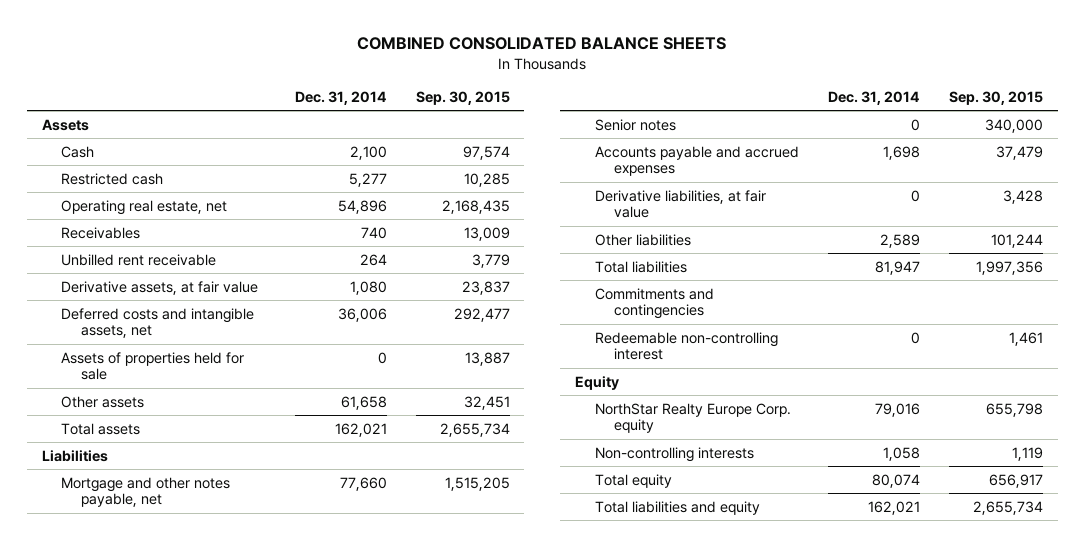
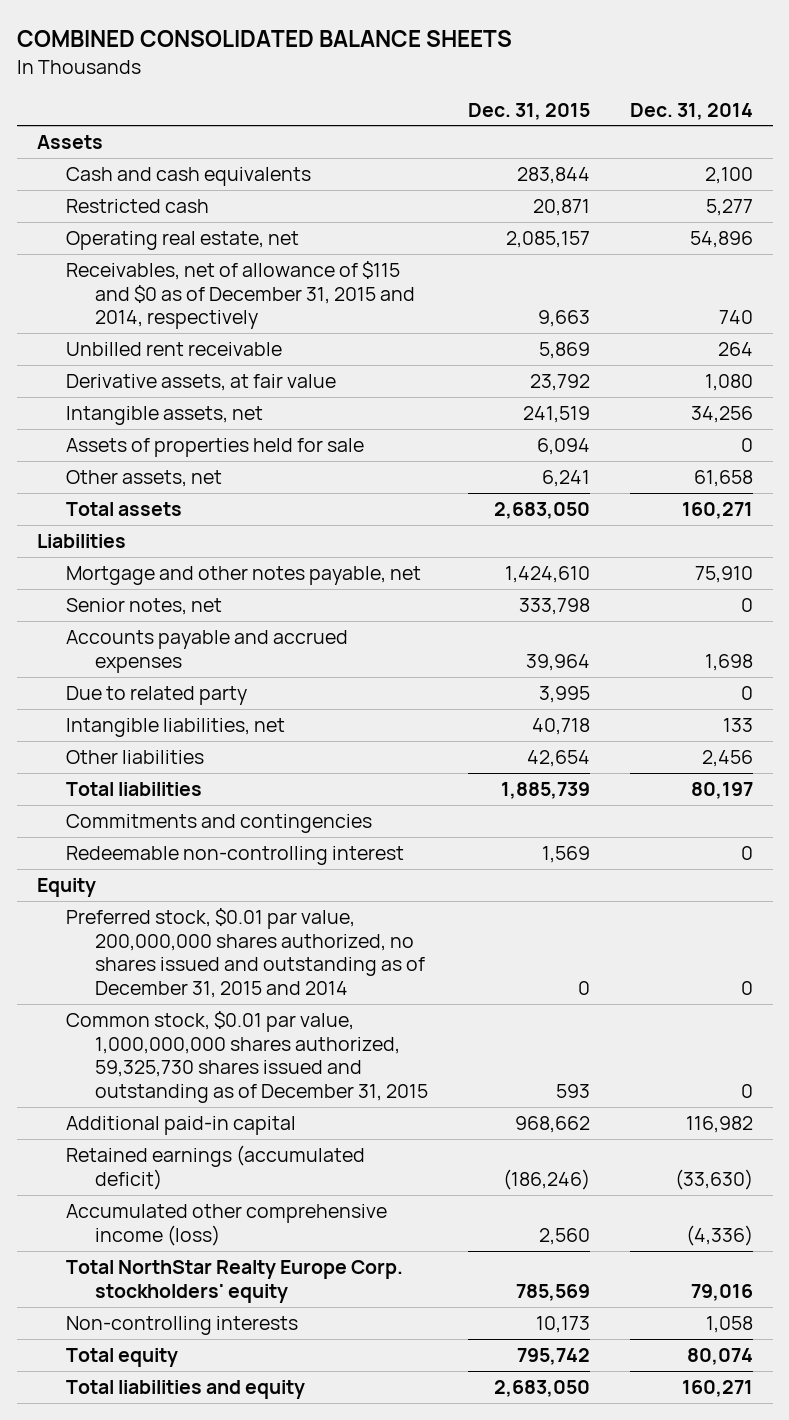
- | Dec. 31, 2014 | Sep. 30, 2015
+ | Dec. 31, 2015 | Dec. 31, 2014
- Cash | 2,100 | 97,574
+ Cash and cash equivalents | 283,844 | 2,100
- Receivables | 740 | 13,009
+ Receivables, net of allowance of $115 and $0 as of December 31, 2015 and 2014, respectively | 9,663 | 740
- Deferred costs and intangible assets, net | 36,006 | 292,477
+ Intangible assets, net | 241,519 | 34,256
- Other assets | 61,658 | 32,451
- Total assets | 162,021 | 2,655,734
+ Other assets, net | 6,241 | 61,658
+ Total assets | 2,683,050 | 160,271
- Mortgage and other notes payable, net | 77,660 | 1,515,205
- Senior notes | 0 | 340,000
+ Mortgage and other notes payable, net | 1,424,610 | 75,910
+ Senior notes, net | 333,798 | 0
- Derivative liabilities, at fair value | 0 | 3,428
- Other liabilities | 2,589 | 101,244
- Total liabilities | 81,947 | 1,997,356
+ Due to related party | 3,995 | 0
+ Intangible liabilities, net | 40,718 | 133
+ Other liabilities | 42,654 | 2,456
+ Total liabilities | 1,885,739 | 80,197
- NorthStar Realty Europe Corp. equity | 79,016 | 655,798
+ Preferred stock, $0.01 par value, 200,000,000 shares authorized, no shares issued and outstanding as of December 31, 2015 and 2014 | 0 | 0
+ Common stock, $0.01 par value, 1,000,000,000 shares authorized, 59,325,730 shares issued and outstanding as of December 31, 2015 | 593 | 0
+ Additional paid-in capital | 968,662 | 116,982
+ Retained earnings (accumulated deficit) | (186,246) | (33,630)
+ Accumulated other comprehensive income (loss) | 2,560 | (4,336)
+ Total NorthStar Realty Europe Corp. stockholders' equity | 785,569 | 79,016
- Total liabilities and equity | 162,021 | 2,655,734
+ Total liabilities and equity | 2,683,050 | 160,271

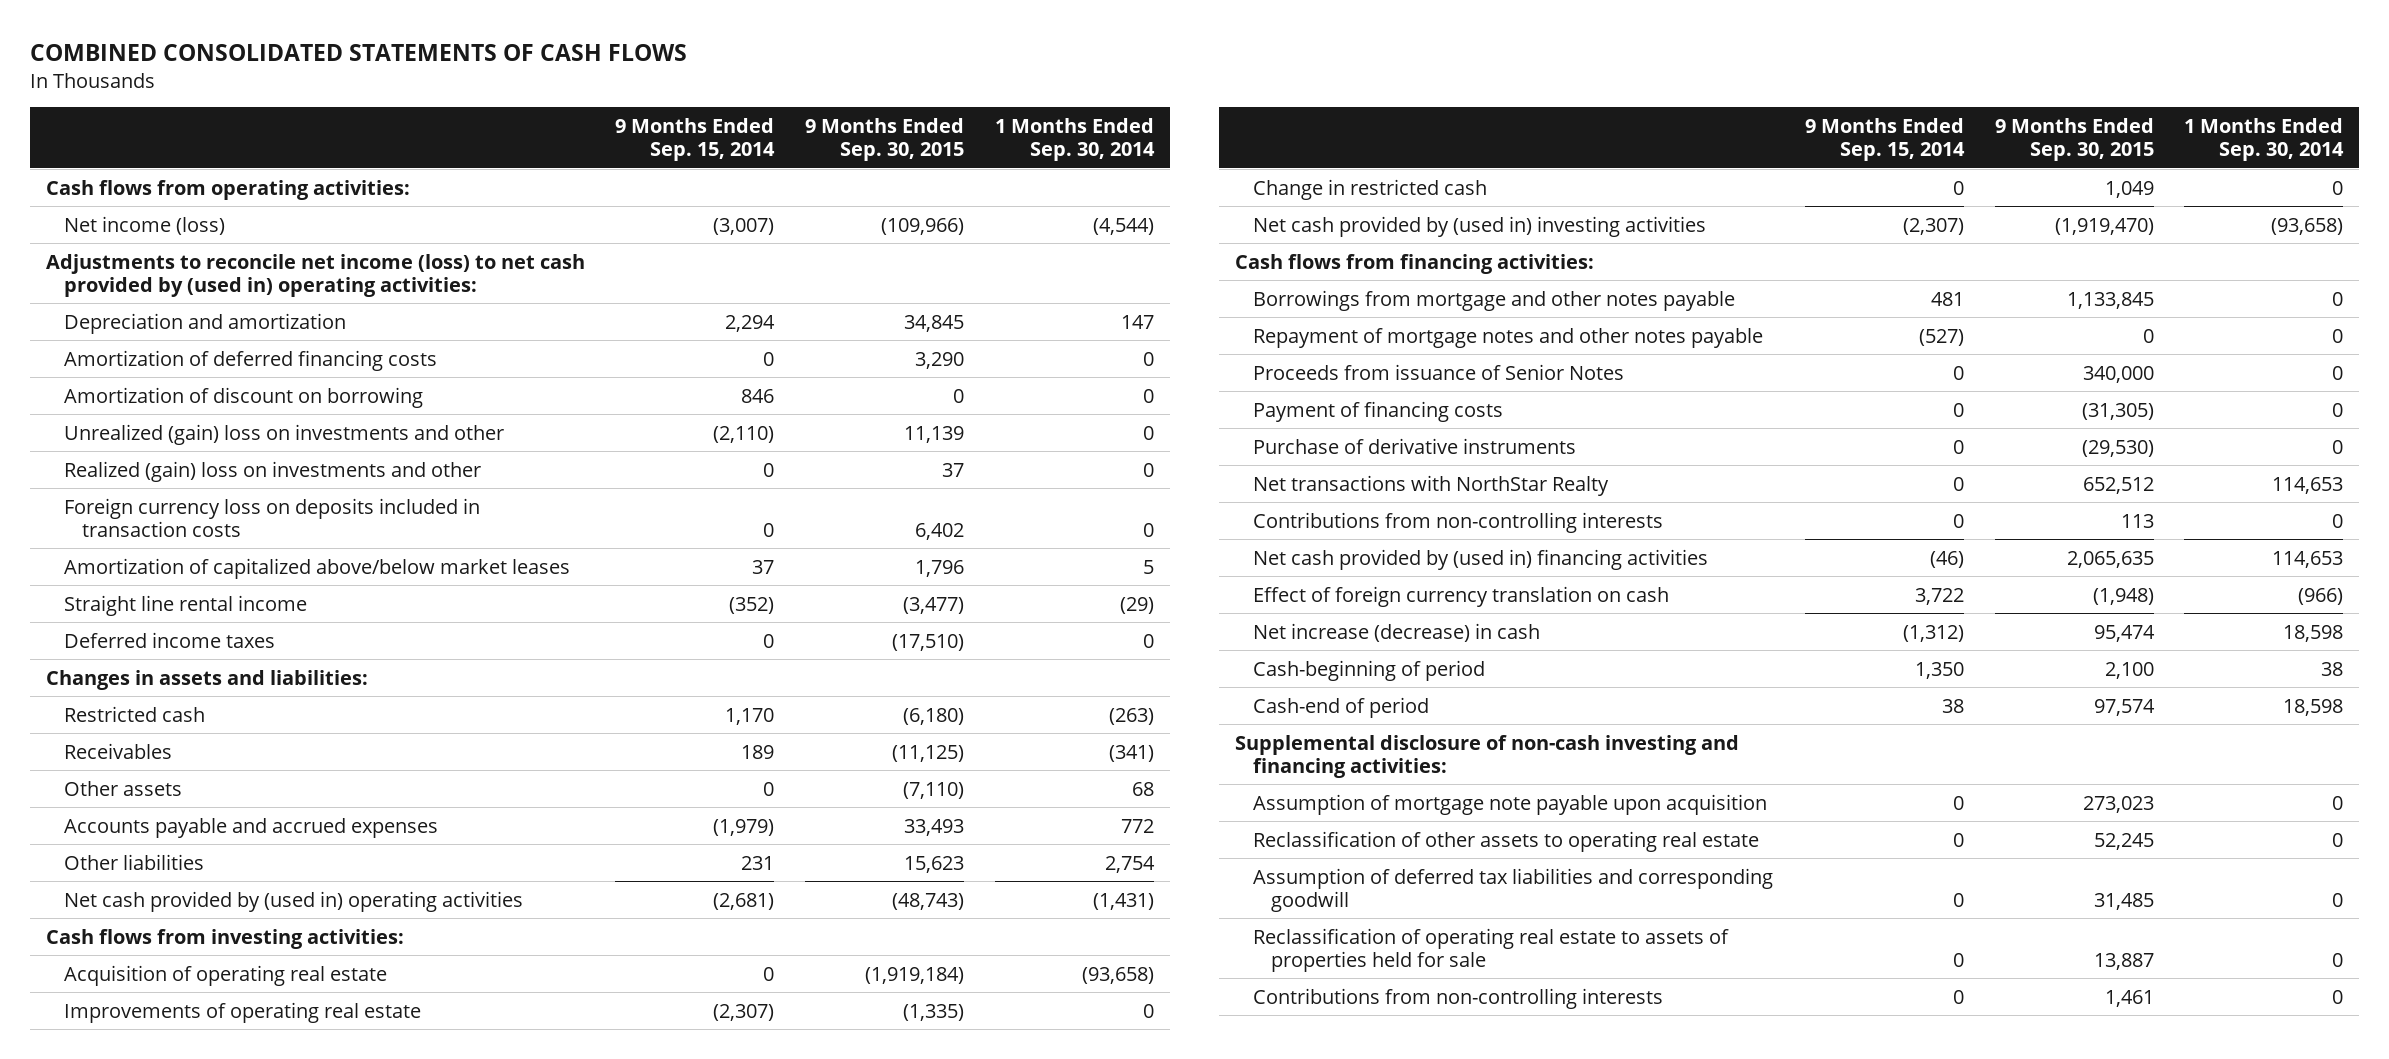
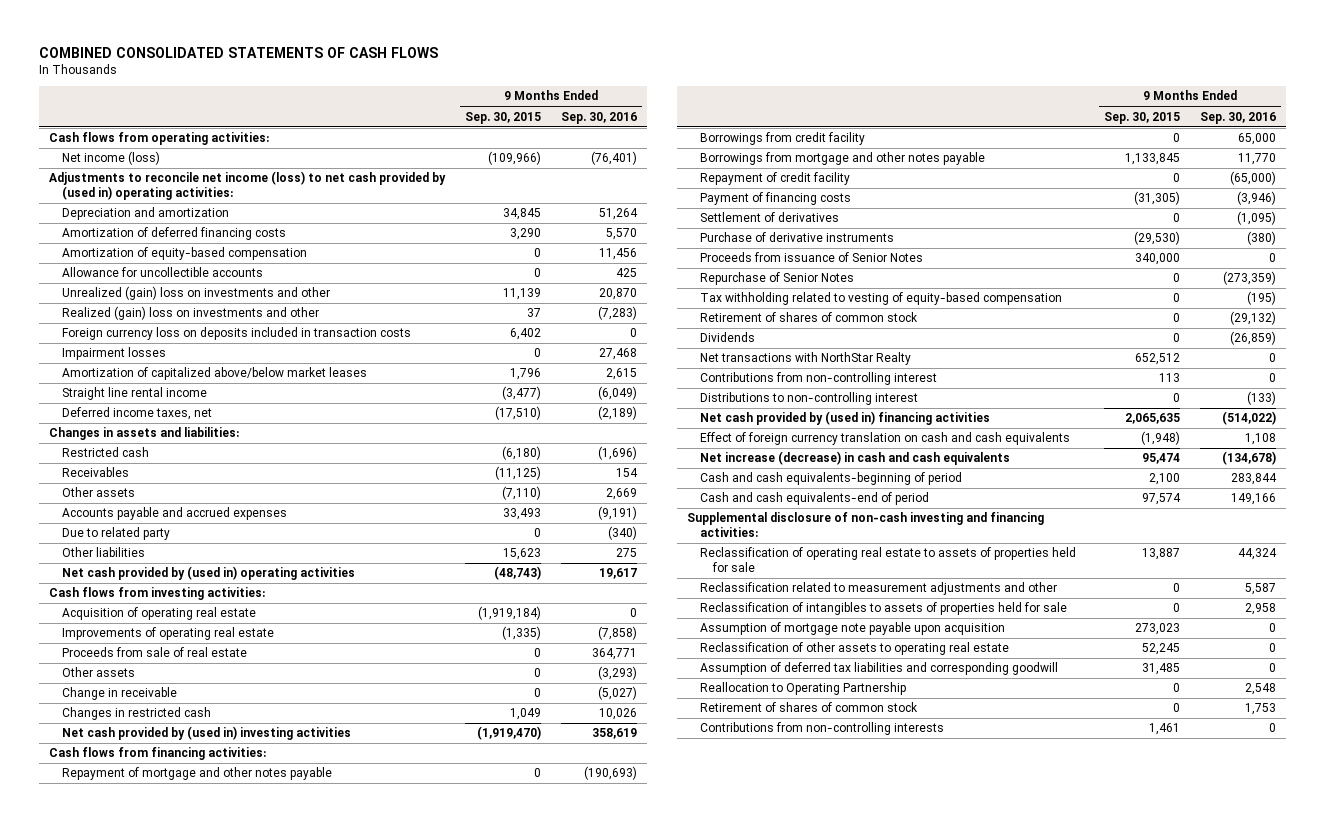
- | 9 Months Ended Sep. 15, 2014 | 9 Months Ended Sep. 30, 2015 | 1 Months Ended Sep. 30, 2014
+ | 9 Months Ended Sep. 30, 2015 | 9 Months Ended Sep. 30, 2016
- Amortization of discount on borrowing | 846 | 0 | 0
+ Amortization of equity-based compensation | 0 | 11,456
+ Allowance for uncollectible accounts | 0 | 425
+ Impairment losses | 0 | 27,468
- Deferred income taxes | 0 | (17,510) | 0
+ Deferred income taxes, net | (17,510) | (2,189)
+ Due to related party | 0 | (340)
- Change in restricted cash | 0 | 1,049 | 0
+ Proceeds from sale of real estate | 0 | 364,771
+ Other assets | 0 | (3,293)
+ Change in receivable | 0 | (5,027)
+ Changes in restricted cash | 1,049 | 10,026
+ Repayment of mortgage and other notes payable | 0 | (190,693)
+ Borrowings from credit facility | 0 | 65,000
- Repayment of mortgage notes and other notes payable | (527) | 0 | 0
+ Repayment of credit facility | 0 | (65,000)
+ Settlement of derivatives | 0 | (1,095)
moved down: Proceeds from issuance of Senior Notes | 340,000 | 0
+ Repurchase of Senior Notes | 0 | (273,359)
+ Tax withholding related to vesting of equity-based compensation | 0 | (195)
+ Retirement of shares of common stock | 0 | (29,132)
+ Dividends | 0 | (26,859)
- Contributions from non-controlling interests | 0 | 113 | 0
+ Contributions from non-controlling interest | 113 | 0
+ Distributions to non-controlling interest | 0 | (133)
- Effect of foreign currency translation on cash | 3,722 | (1,948) | (966)
- Net increase (decrease) in cash | (1,312) | 95,474 | 18,598
- Cash-beginning of period | 1,350 | 2,100 | 38
- Cash-end of period | 38 | 97,574 | 18,598
+ Effect of foreign currency translation on cash and cash equivalents | (1,948) | 1,108
+ Net increase (decrease) in cash and cash equivalents | 95,474 | (134,678)
+ Cash and cash equivalents-beginning of period | 2,100 | 283,844
+ Cash and cash equivalents-end of period | 97,574 | 149,166
moved up: Reclassification of operating real estate to assets of properties held for sale | 13,887 | 44,324
+ Reclassification related to measurement adjustments and other | 0 | 5,587
+ Reclassification of intangibles to assets of properties held for sale | 0 | 2,958
+ Reallocation to Operating Partnership | 0 | 2,548
+ Retirement of shares of common stock | 0 | 1,753

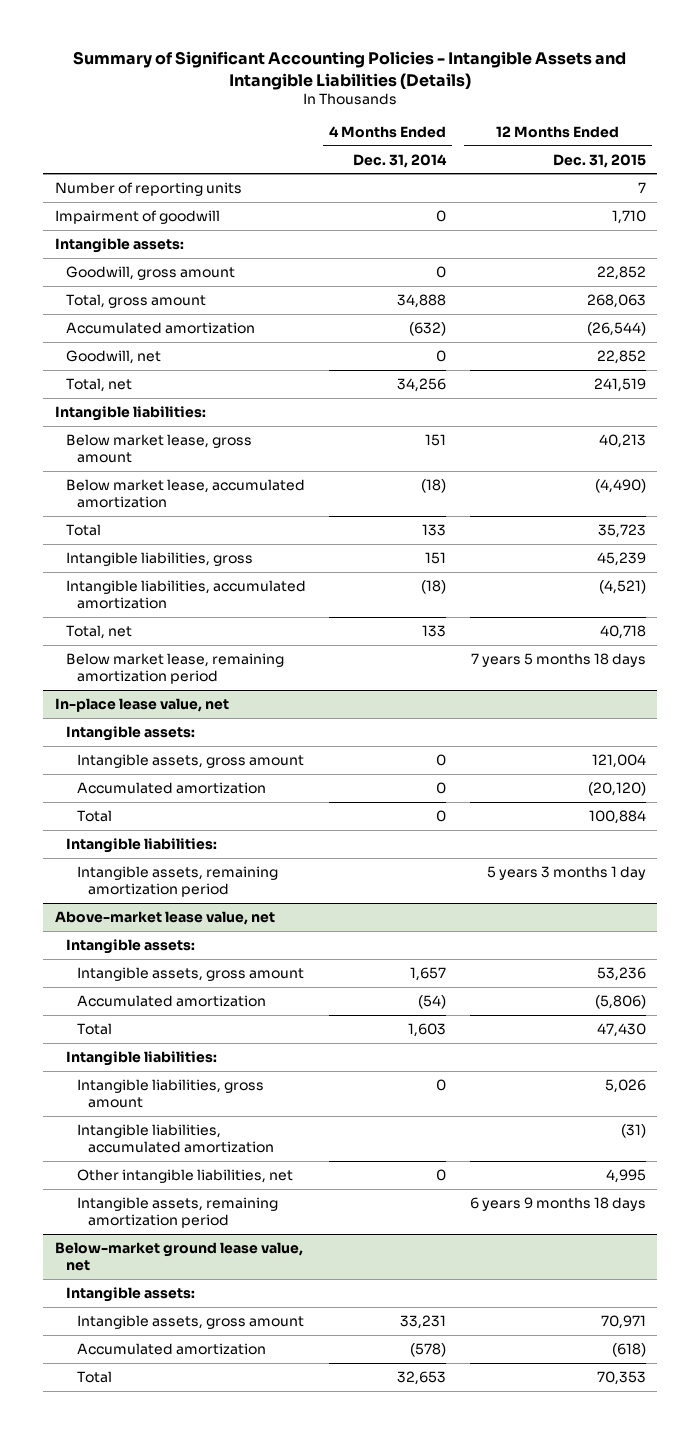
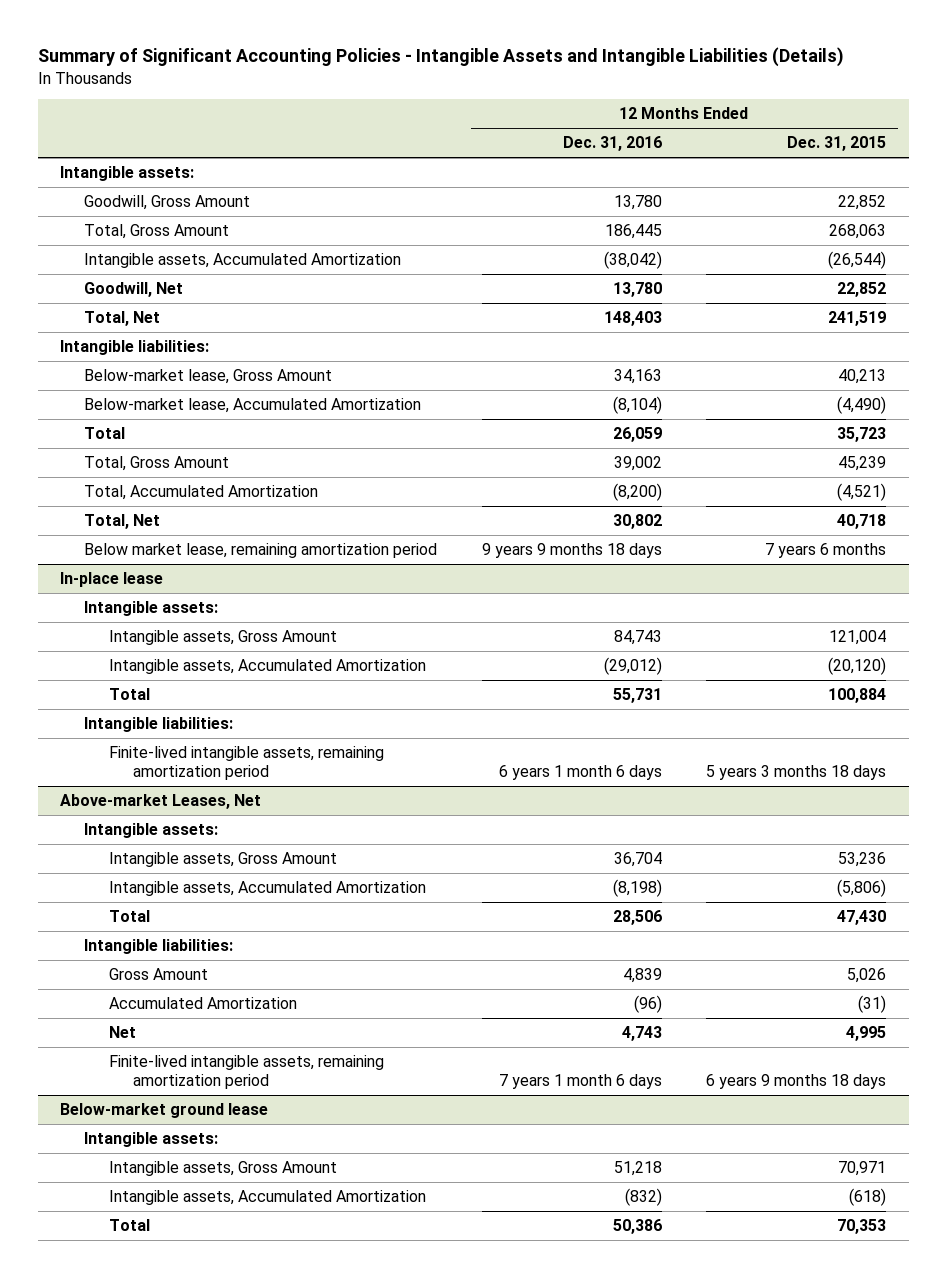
- | 4 Months Ended Dec. 31, 2014 | 12 Months Ended Dec. 31, 2015
+ | 12 Months Ended Dec. 31, 2016 | 12 Months Ended Dec. 31, 2015
- Number of reporting units | | 7
- Impairment of goodwill | 0 | 1,710
- Goodwill, gross amount | 0 | 22,852
- Total, gross amount | 34,888 | 268,063
- Accumulated amortization | (632) | (26,544)
- Goodwill, net | 0 | 22,852
- Total, net | 34,256 | 241,519
+ Goodwill, Gross Amount | 13,780 | 22,852
+ Total, Gross Amount | 186,445 | 268,063
+ Intangible assets, Accumulated Amortization | (38,042) | (26,544)
+ Goodwill, Net | 13,780 | 22,852
+ Total, Net | 148,403 | 241,519
- Below market lease, gross amount | 151 | 40,213
- Below market lease, accumulated amortization | (18) | (4,490)
+ Below-market lease, Gross Amount | 34,163 | 40,213
+ Below-market lease, Accumulated Amortization | (8,104) | (4,490)
- Intangible liabilities, gross | 151 | 45,239
- Intangible liabilities, accumulated amortization | (18) | (4,521)
- Total, net | 133 | 40,718
- Below market lease, remaining amortization period | | 7 years 5 months 18 days
- In-place lease value, net
+ Total, Gross Amount | 39,002 | 45,239
+ Total, Accumulated Amortization | (8,200) | (4,521)
+ Total, Net | 30,802 | 40,718
+ Below market lease, remaining amortization period | 9 years 9 months 18 days | 7 years 6 months
+ In-place lease
- Intangible assets, gross amount | 0 | 121,004
- Accumulated amortization | 0 | (20,120)
+ Intangible assets, Gross Amount | 84,743 | 121,004
+ Intangible assets, Accumulated Amortization | (29,012) | (20,120)
- Intangible assets, remaining amortization period | | 5 years 3 months 1 day
- Above-market lease value, net
+ Finite-lived intangible assets, remaining amortization period | 6 years 1 month 6 days | 5 years 3 months 18 days
+ Above-market Leases, Net
- Intangible assets, gross amount | 1,657 | 53,236
- Accumulated amortization | (54) | (5,806)
+ Intangible assets, Gross Amount | 36,704 | 53,236
+ Intangible assets, Accumulated Amortization | (8,198) | (5,806)
- Intangible liabilities, gross amount | 0 | 5,026
- Intangible liabilities, accumulated amortization | | (31)
- Other intangible liabilities, net | 0 | 4,995
- Intangible assets, remaining amortization period | | 6 years 9 months 18 days
- Below-market ground lease value, net
+ Gross Amount | 4,839 | 5,026
+ Accumulated Amortization | (96) | (31)
+ Net | 4,743 | 4,995
+ Finite-lived intangible assets, remaining amortization period | 7 years 1 month 6 days | 6 years 9 months 18 days
+ Below-market ground lease
- Intangible assets, gross amount | 33,231 | 70,971
- Accumulated amortization | (578) | (618)
+ Intangible assets, Gross Amount | 51,218 | 70,971
+ Intangible assets, Accumulated Amortization | (832) | (618)

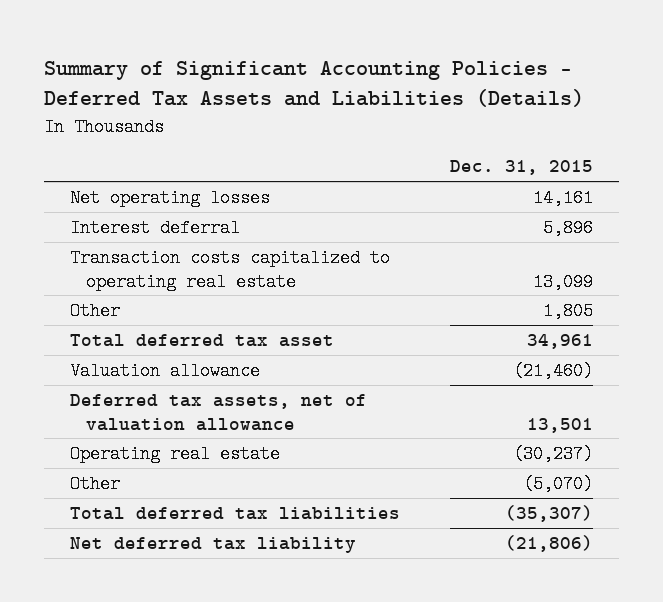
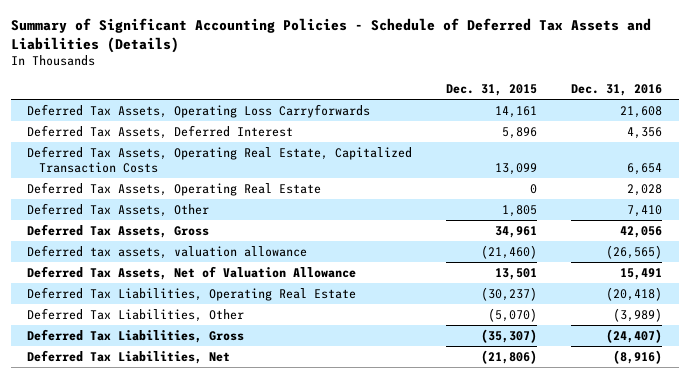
- Summary of Significant Accounting Policies - Deferred Tax Assets and Liabilities (Details)
+ Summary of Significant Accounting Policies - Schedule of Deferred Tax Assets and Liabilities (Details)
- | Dec. 31, 2015
+ | Dec. 31, 2015 | Dec. 31, 2016
- Net operating losses | 14,161
- Interest deferral | 5,896
- Transaction costs capitalized to operating real estate | 13,099
- Other | 1,805
- Total deferred tax asset | 34,961
- Valuation allowance | (21,460)
- Deferred tax assets, net of valuation allowance | 13,501
- Operating real estate | (30,237)
- Other | (5,070)
- Total deferred tax liabilities | (35,307)
- Net deferred tax liability | (21,806)
+ Deferred Tax Assets, Operating Loss Carryforwards | 14,161 | 21,608
+ Deferred Tax Assets, Deferred Interest | 5,896 | 4,356
+ Deferred Tax Assets, Operating Real Estate, Capitalized Transaction Costs | 13,099 | 6,654
+ Deferred Tax Assets, Operating Real Estate | 0 | 2,028
+ Deferred Tax Assets, Other | 1,805 | 7,410
+ Deferred Tax Assets, Gross | 34,961 | 42,056
+ Deferred tax assets, valuation allowance | (21,460) | (26,565)
+ Deferred Tax Assets, Net of Valuation Allowance | 13,501 | 15,491
+ Deferred Tax Liabilities, Operating Real Estate | (30,237) | (20,418)
+ Deferred Tax Liabilities, Other | (5,070) | (3,989)
+ Deferred Tax Liabilities, Gross | (35,307) | (24,407)
+ Deferred Tax Liabilities, Net | (21,806) | (8,916)

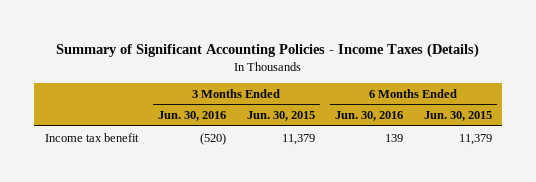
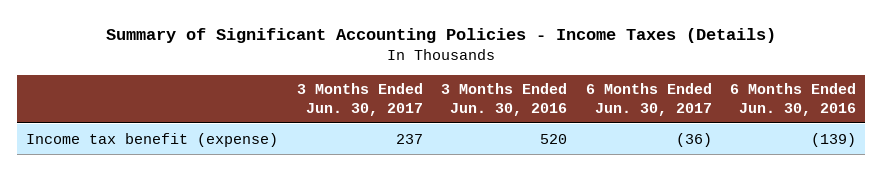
- | 3 Months Ended Jun. 30, 2016 | 3 Months Ended Jun. 30, 2015 | 6 Months Ended Jun. 30, 2016 | 6 Months Ended Jun. 30, 2015
+ | 3 Months Ended Jun. 30, 2017 | 3 Months Ended Jun. 30, 2016 | 6 Months Ended Jun. 30, 2017 | 6 Months Ended Jun. 30, 2016
- Income tax benefit | (520) | 11,379 | 139 | 11,379
+ Income tax benefit (expense) | 237 | 520 | (36) | (139)

